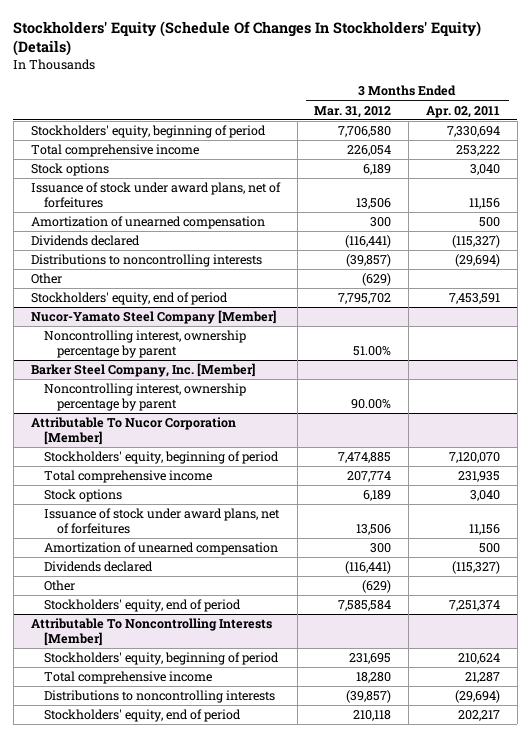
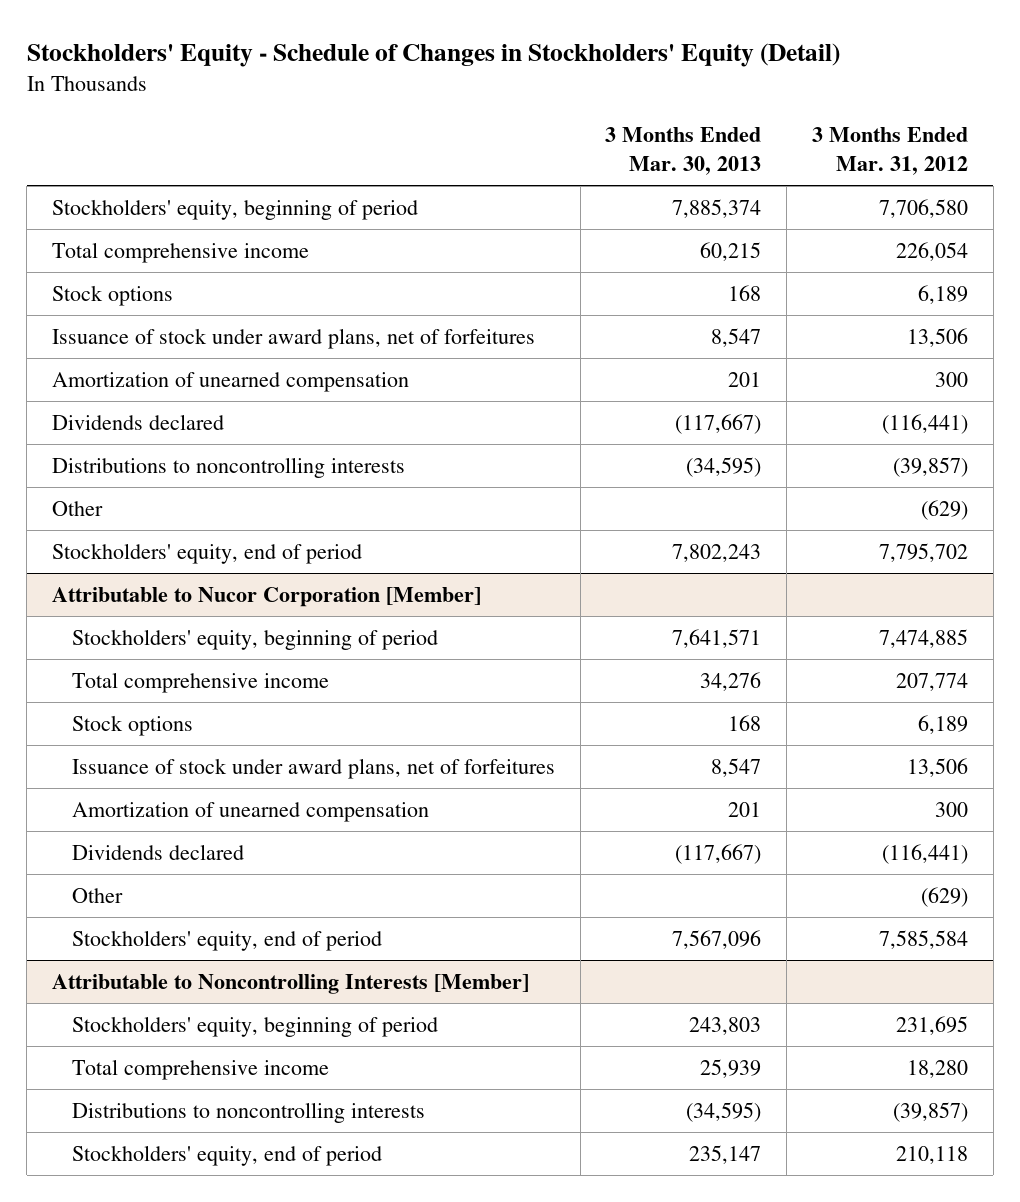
- Stockholders' Equity (Schedule Of Changes In Stockholders' Equity) (Details)
+ Stockholders' Equity - Schedule of Changes in Stockholders' Equity (Detail)
- | 3 Months Ended Mar. 31, 2012 | 3 Months Ended Apr. 02, 2011
+ | 3 Months Ended Mar. 30, 2013 | 3 Months Ended Mar. 31, 2012
- Nucor-Yamato Steel Company [Member]
- Noncontrolling interest, ownership percentage by parent | 51.00% |
- Barker Steel Company, Inc. [Member]
- Noncontrolling interest, ownership percentage by parent | 90.00% |
- Attributable To Nucor Corporation [Member]
+ Attributable to Nucor Corporation [Member]
- Attributable To Noncontrolling Interests [Member]
+ Attributable to Noncontrolling Interests [Member]

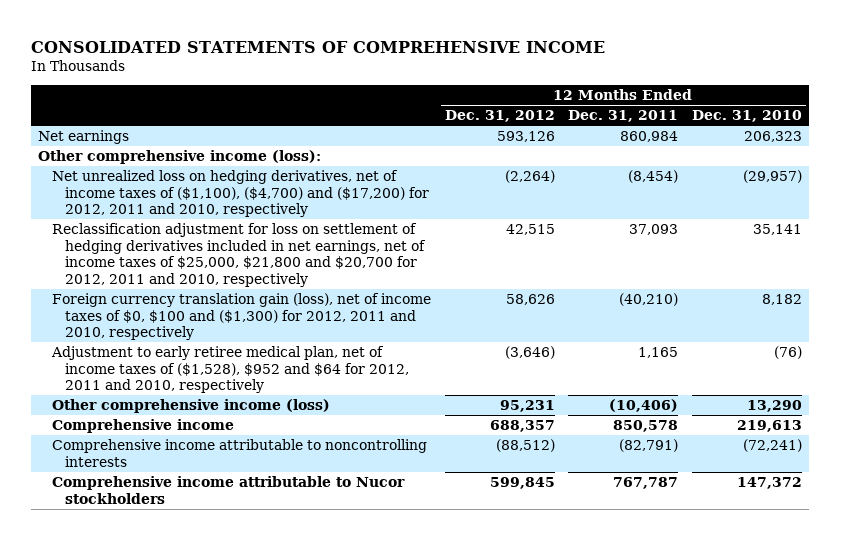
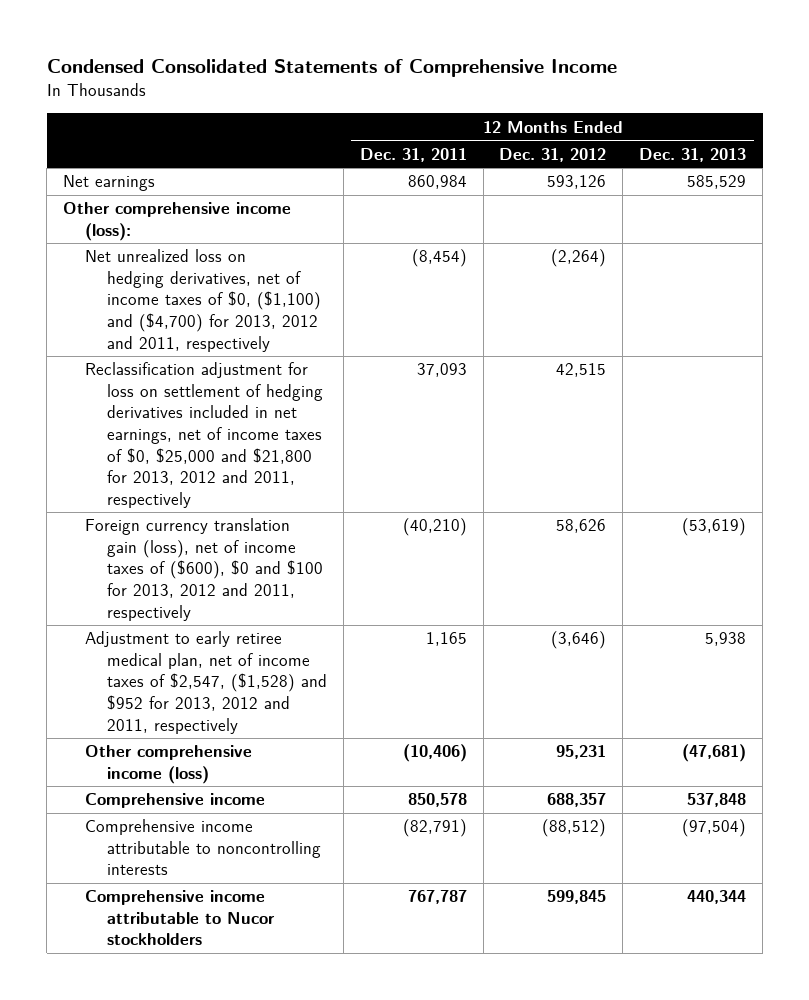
- CONSOLIDATED STATEMENTS OF COMPREHENSIVE INCOME
+ Condensed Consolidated Statements of Comprehensive Income
- | 12 Months Ended Dec. 31, 2012 | 12 Months Ended Dec. 31, 2011 | 12 Months Ended Dec. 31, 2010
+ | 12 Months Ended Dec. 31, 2011 | 12 Months Ended Dec. 31, 2012 | 12 Months Ended Dec. 31, 2013
- Net unrealized loss on hedging derivatives, net of income taxes of ($1,100), ($4,700) and ($17,200) for 2012, 2011 and 2010, respectively | (2,264) | (8,454) | (29,957)
- Reclassification adjustment for loss on settlement of hedging derivatives included in net earnings, net of income taxes of $25,000, $21,800 and $20,700 for 2012, 2011 and 2010, respectively | 42,515 | 37,093 | 35,141
- Foreign currency translation gain (loss), net of income taxes of $0, $100 and ($1,300) for 2012, 2011 and 2010, respectively | 58,626 | (40,210) | 8,182
- Adjustment to early retiree medical plan, net of income taxes of ($1,528), $952 and $64 for 2012, 2011 and 2010, respectively | (3,646) | 1,165 | (76)
+ Net unrealized loss on hedging derivatives, net of income taxes of $0, ($1,100) and ($4,700) for 2013, 2012 and 2011, respectively | (8,454) | (2,264) |
+ Reclassification adjustment for loss on settlement of hedging derivatives included in net earnings, net of income taxes of $0, $25,000 and $21,800 for 2013, 2012 and 2011, respectively | 37,093 | 42,515 |
+ Foreign currency translation gain (loss), net of income taxes of ($600), $0 and $100 for 2013, 2012 and 2011, respectively | (40,210) | 58,626 | (53,619)
+ Adjustment to early retiree medical plan, net of income taxes of $2,547, ($1,528) and $952 for 2013, 2012 and 2011, respectively | 1,165 | (3,646) | 5,938

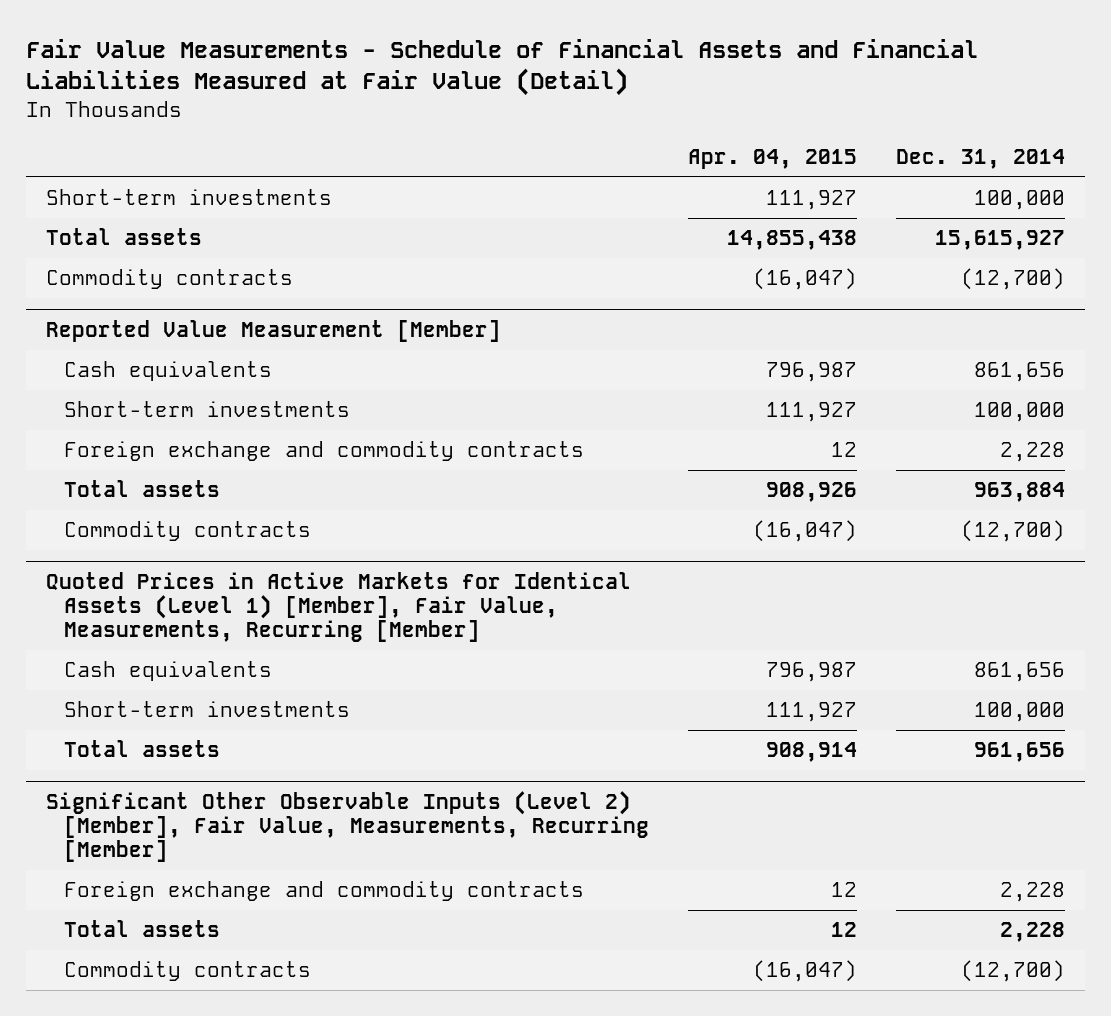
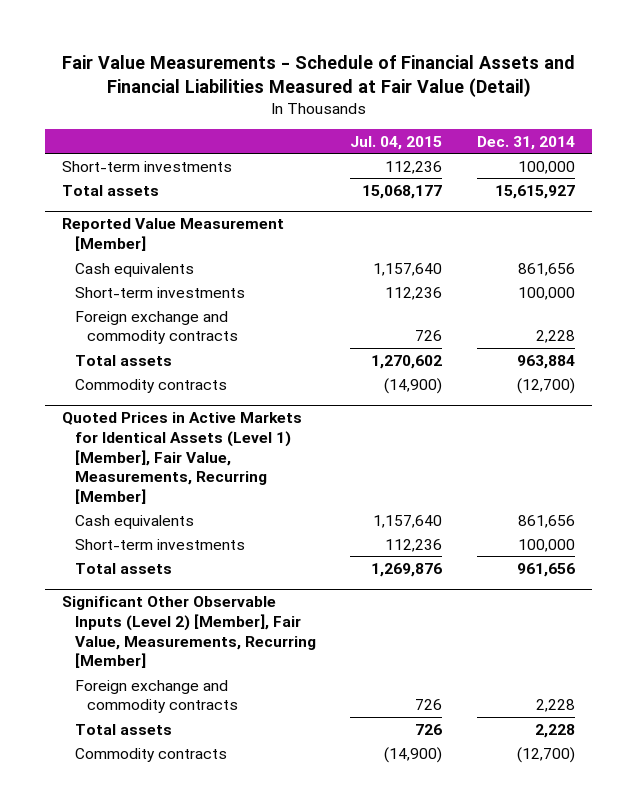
- | Apr. 04, 2015 | Dec. 31, 2014
+ | Jul. 04, 2015 | Dec. 31, 2014
- Commodity contracts | (16,047) | (12,700)

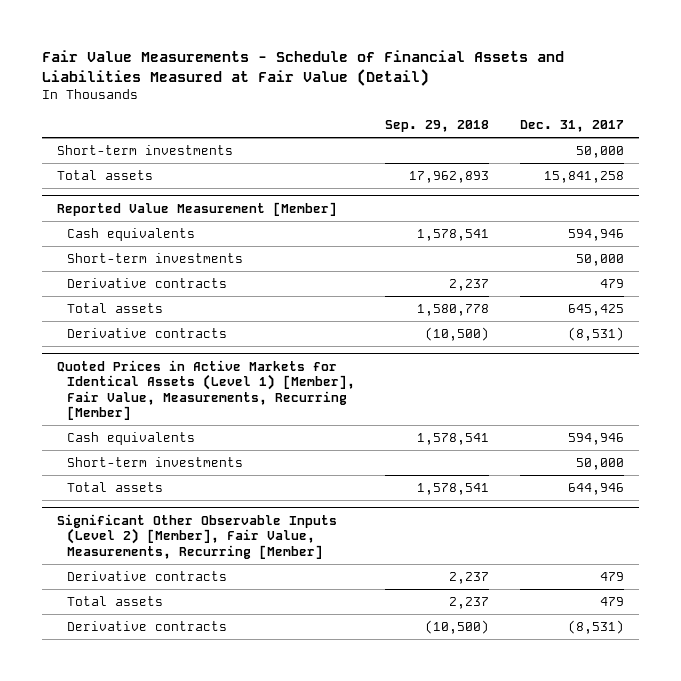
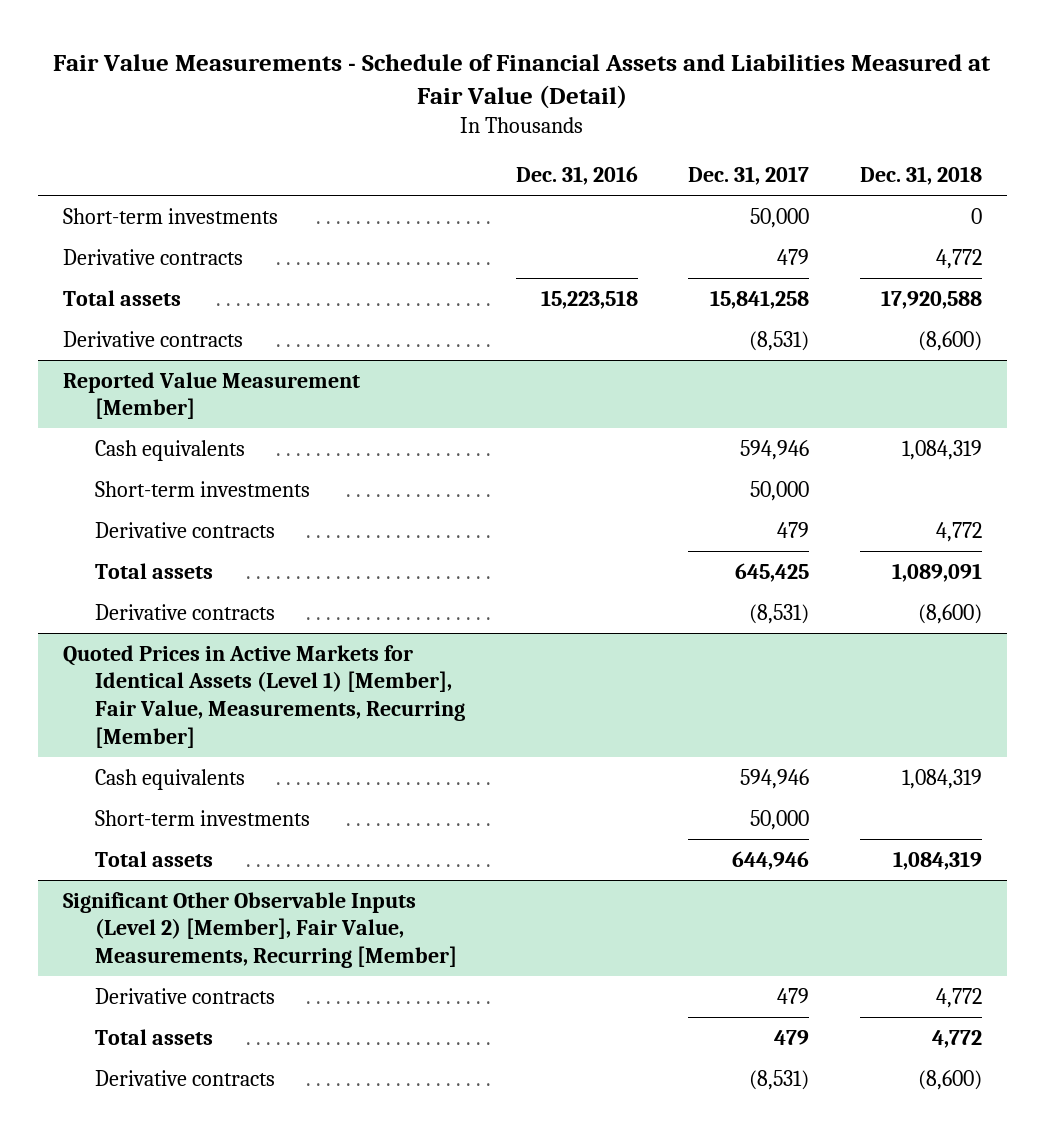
- | Sep. 29, 2018 | Dec. 31, 2017
+ | Dec. 31, 2016 | Dec. 31, 2017 | Dec. 31, 2018
+ Derivative contracts | | 479 | 4,772
+ Derivative contracts | | (8,531) | (8,600)

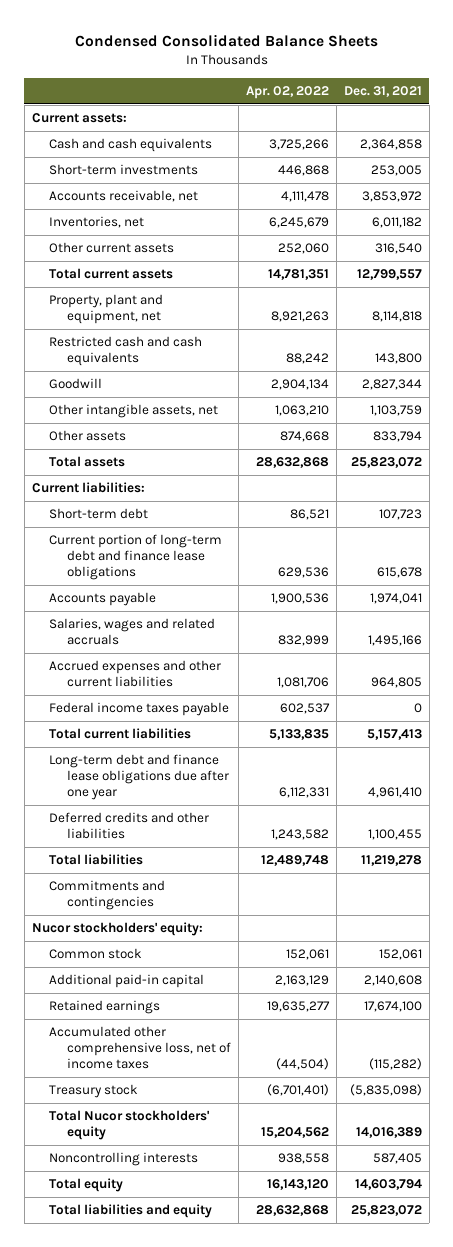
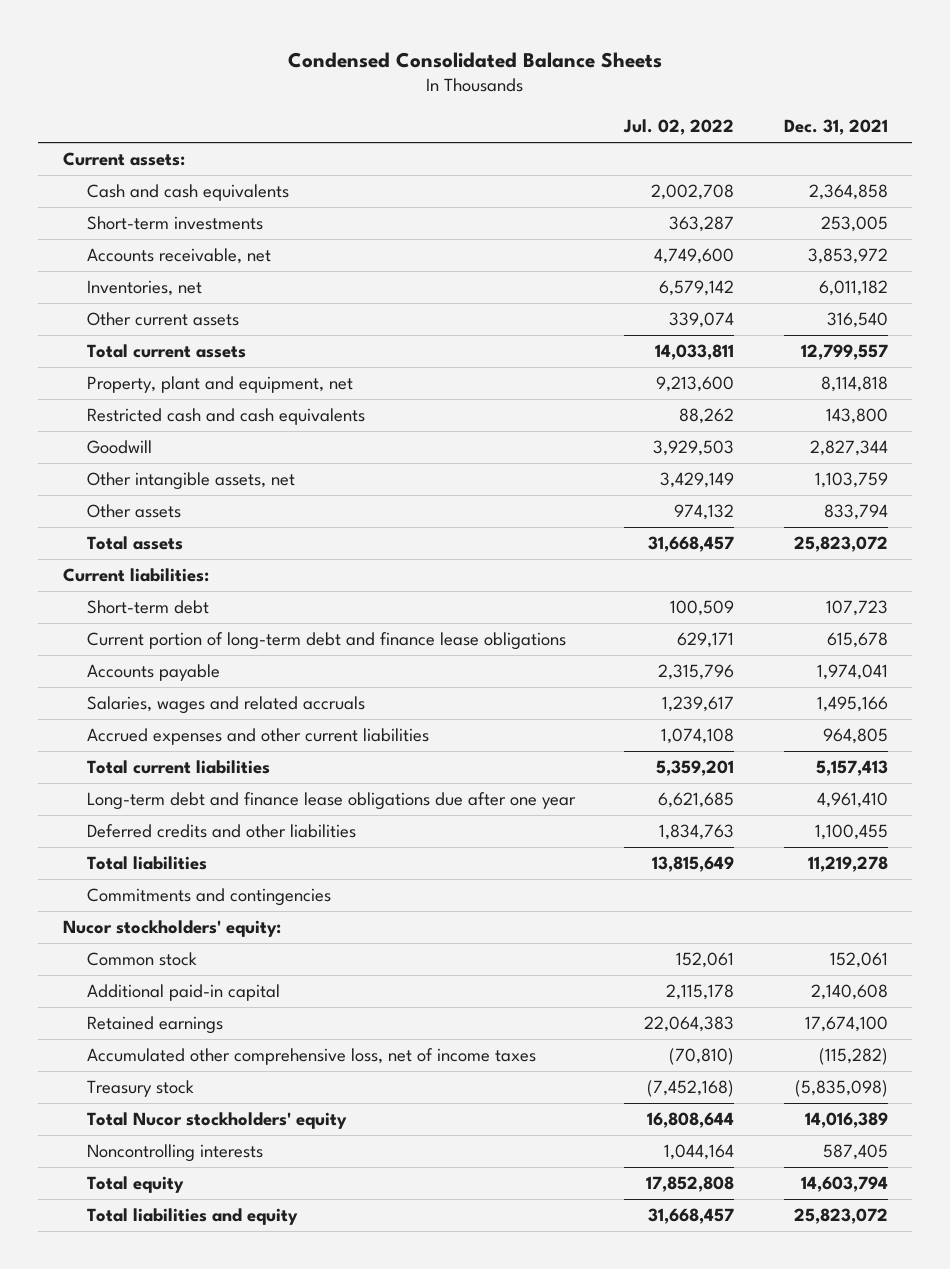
- | Apr. 02, 2022 | Dec. 31, 2021
+ | Jul. 02, 2022 | Dec. 31, 2021
- Federal income taxes payable | 602,537 | 0

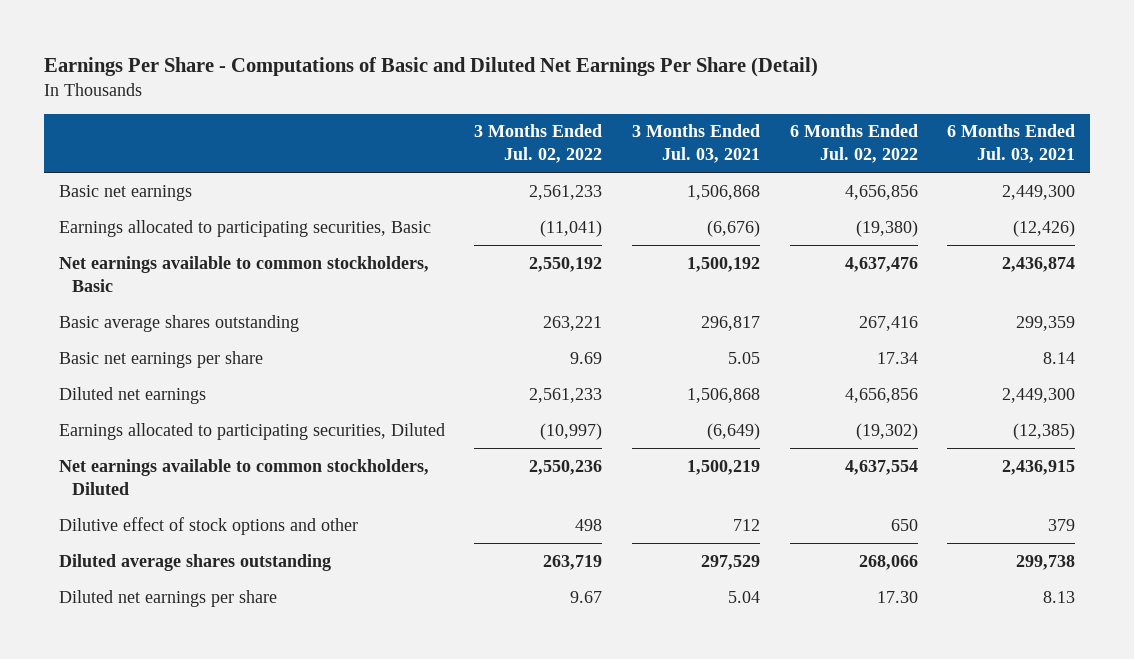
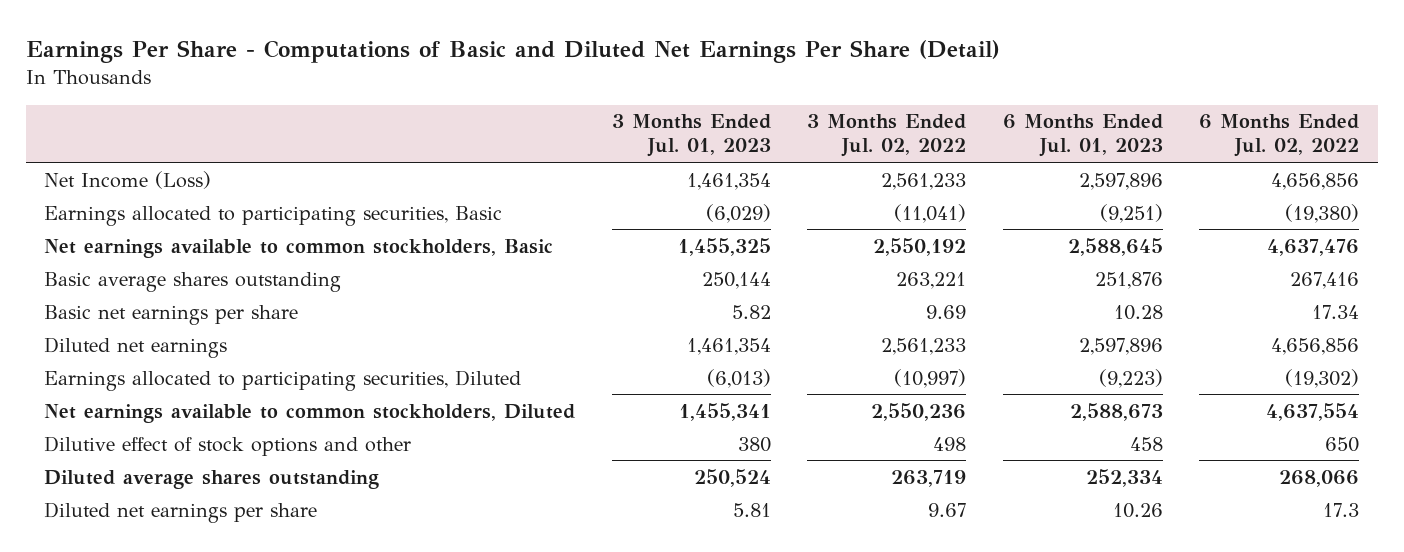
- | 3 Months Ended Jul. 02, 2022 | 3 Months Ended Jul. 03, 2021 | 6 Months Ended Jul. 02, 2022 | 6 Months Ended Jul. 03, 2021
+ | 3 Months Ended Jul. 01, 2023 | 3 Months Ended Jul. 02, 2022 | 6 Months Ended Jul. 01, 2023 | 6 Months Ended Jul. 02, 2022
- Basic net earnings | 2,561,233 | 1,506,868 | 4,656,856 | 2,449,300
+ Net Income (Loss) | 1,461,354 | 2,561,233 | 2,597,896 | 4,656,856
- Diluted net earnings per share | 9.67 | 5.04 | 17.30 | 8.13
+ Diluted net earnings per share | 5.81 | 9.67 | 10.26 | 17.3

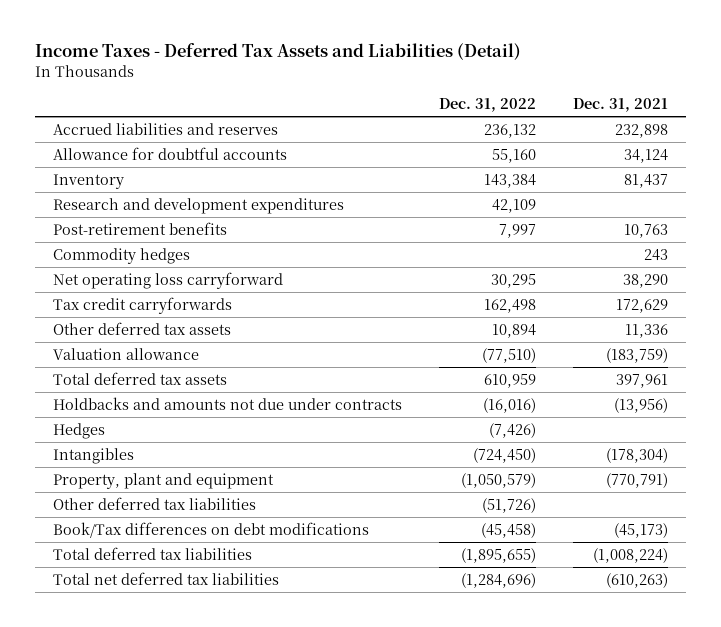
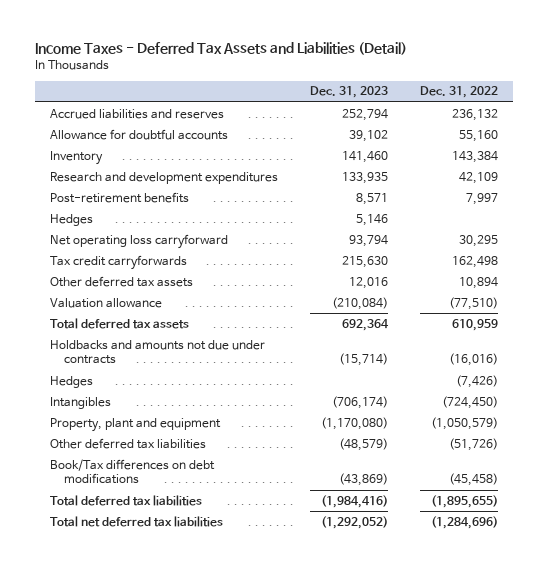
- | Dec. 31, 2022 | Dec. 31, 2021
+ | Dec. 31, 2023 | Dec. 31, 2022
- Commodity hedges | | 243
+ Hedges | 5,146 |

